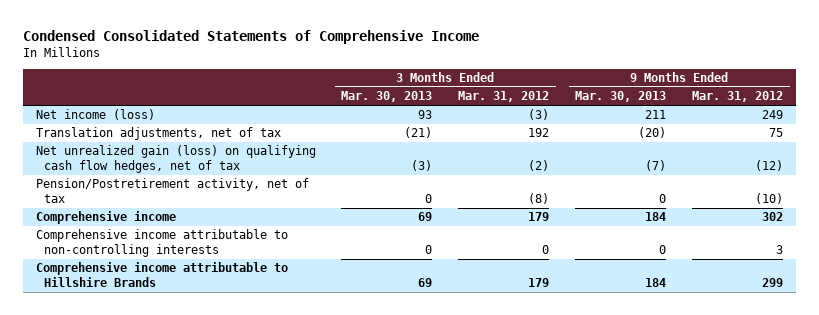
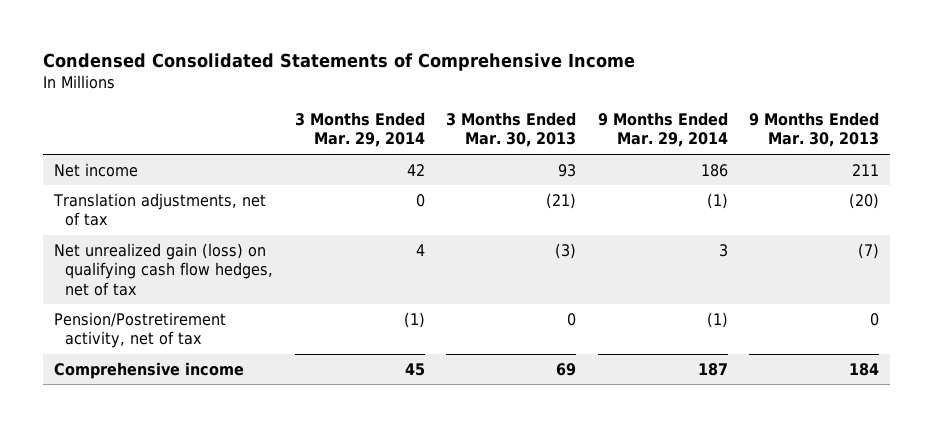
- | 3 Months Ended Mar. 30, 2013 | 3 Months Ended Mar. 31, 2012 | 9 Months Ended Mar. 30, 2013 | 9 Months Ended Mar. 31, 2012
+ | 3 Months Ended Mar. 29, 2014 | 3 Months Ended Mar. 30, 2013 | 9 Months Ended Mar. 29, 2014 | 9 Months Ended Mar. 30, 2013
- Net income (loss) | 93 | (3) | 211 | 249
+ Net income | 42 | 93 | 186 | 211
- Comprehensive income attributable to non-controlling interests | 0 | 0 | 0 | 3
- Comprehensive income attributable to Hillshire Brands | 69 | 179 | 184 | 299

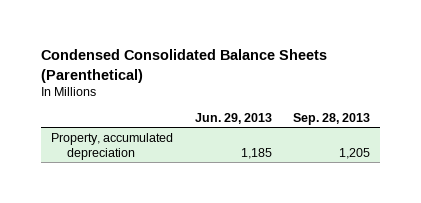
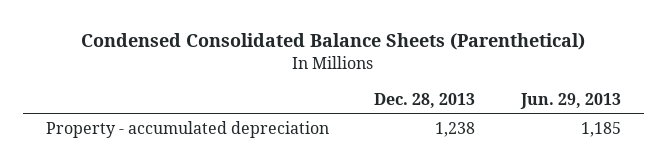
- | Jun. 29, 2013 | Sep. 28, 2013
+ | Dec. 28, 2013 | Jun. 29, 2013
- Property, accumulated depreciation | 1,185 | 1,205
+ Property - accumulated depreciation | 1,238 | 1,185

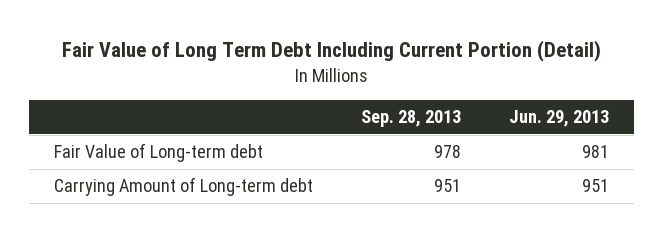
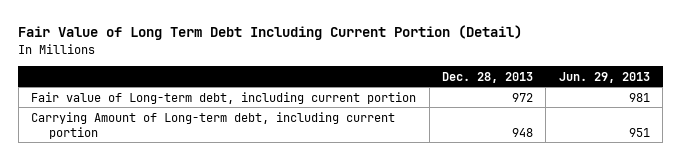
- | Sep. 28, 2013 | Jun. 29, 2013
+ | Dec. 28, 2013 | Jun. 29, 2013
- Fair Value of Long-term debt | 978 | 981
- Carrying Amount of Long-term debt | 951 | 951
+ Fair value of Long-term debt, including current portion | 972 | 981
+ Carrying Amount of Long-term debt, including current portion | 948 | 951

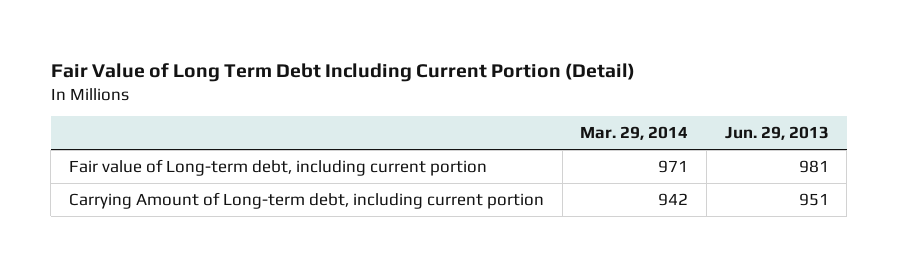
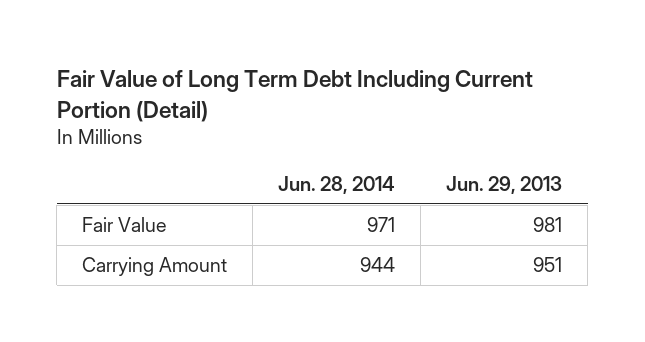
- | Mar. 29, 2014 | Jun. 29, 2013
+ | Jun. 28, 2014 | Jun. 29, 2013
- Fair value of Long-term debt, including current portion | 971 | 981
- Carrying Amount of Long-term debt, including current portion | 942 | 951
+ Fair Value | 971 | 981
+ Carrying Amount | 944 | 951

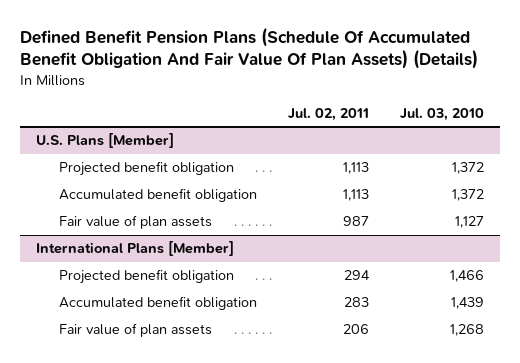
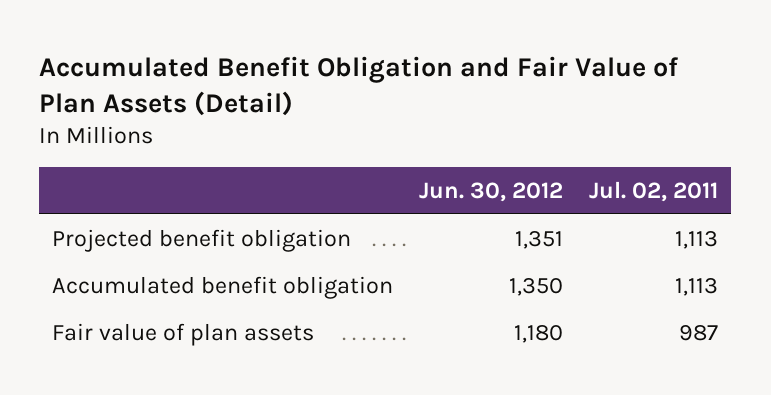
- Defined Benefit Pension Plans (Schedule Of Accumulated Benefit Obligation And Fair Value Of Plan Assets) (Details)
+ Accumulated Benefit Obligation and Fair Value of Plan Assets (Detail)
- | Jul. 02, 2011 | Jul. 03, 2010
+ | Jun. 30, 2012 | Jul. 02, 2011
- U.S. Plans [Member]
- International Plans [Member]
- Projected benefit obligation | 294 | 1,466
- Accumulated benefit obligation | 283 | 1,439
- Fair value of plan assets | 206 | 1,268

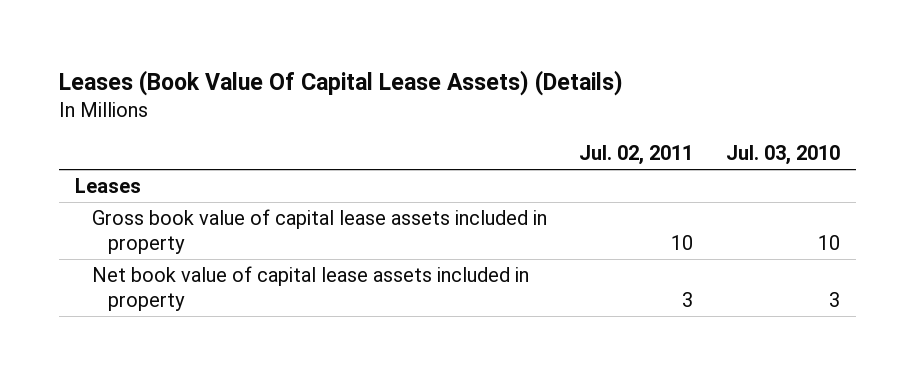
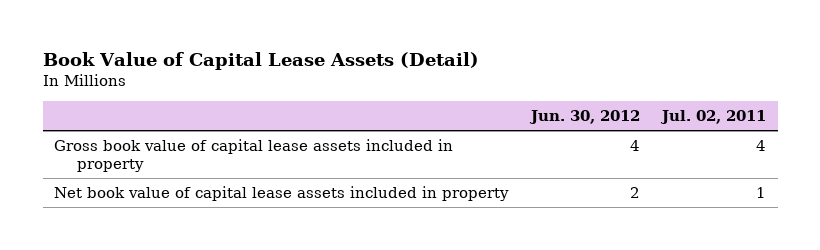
- Leases (Book Value Of Capital Lease Assets) (Details)
+ Book Value of Capital Lease Assets (Detail)
- | Jul. 02, 2011 | Jul. 03, 2010
+ | Jun. 30, 2012 | Jul. 02, 2011
- Leases
- Gross book value of capital lease assets included in property | 10 | 10
- Net book value of capital lease assets included in property | 3 | 3
+ Gross book value of capital lease assets included in property | 4 | 4
+ Net book value of capital lease assets included in property | 2 | 1

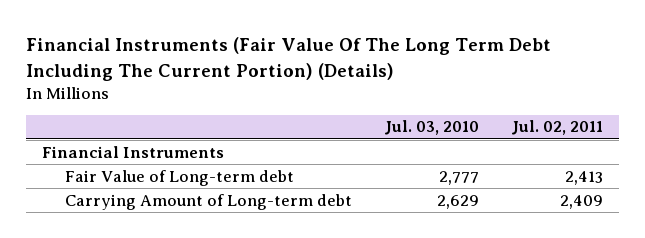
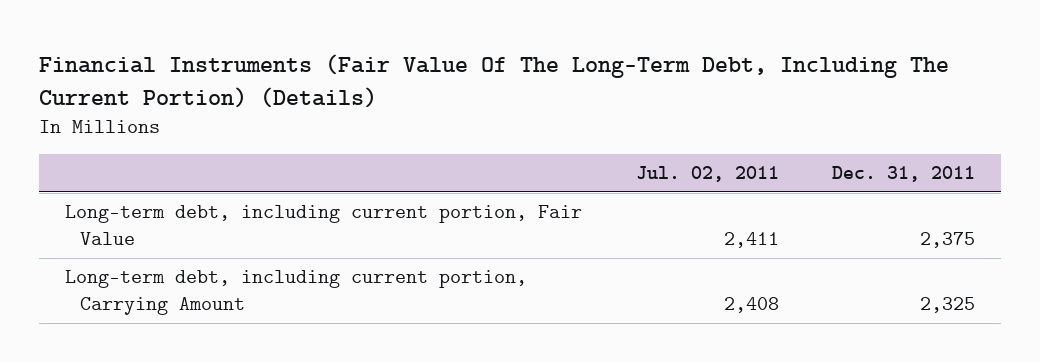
- Financial Instruments (Fair Value Of The Long Term Debt Including The Current Portion) (Details)
+ Financial Instruments (Fair Value Of The Long-Term Debt, Including The Current Portion) (Details)
- | Jul. 03, 2010 | Jul. 02, 2011
+ | Jul. 02, 2011 | Dec. 31, 2011
- Financial Instruments
- Fair Value of Long-term debt | 2,777 | 2,413
- Carrying Amount of Long-term debt | 2,629 | 2,409
+ Long-term debt, including current portion, Fair Value | 2,411 | 2,375
+ Long-term debt, including current portion, Carrying Amount | 2,408 | 2,325

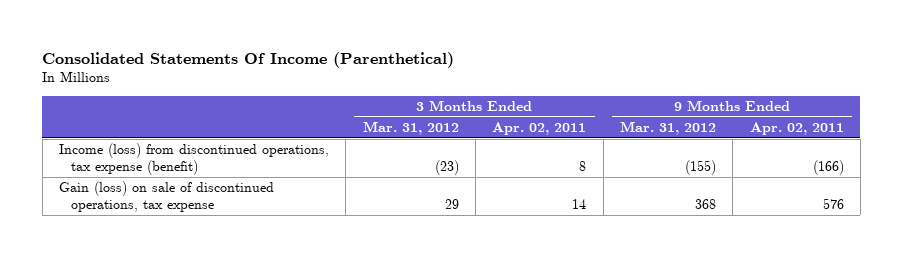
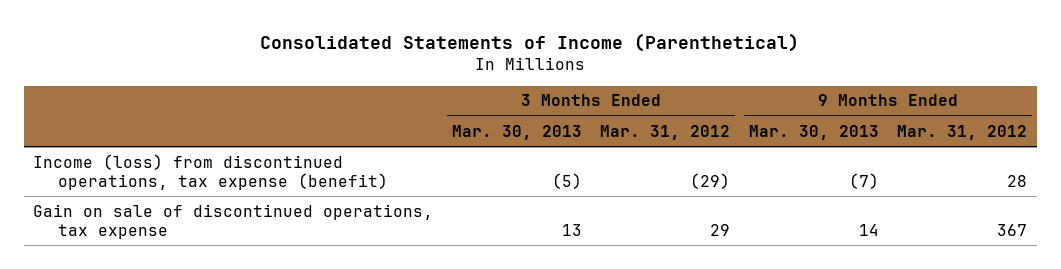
- Consolidated Statements Of Income (Parenthetical)
+ Consolidated Statements of Income (Parenthetical)
- | 3 Months Ended Mar. 31, 2012 | 3 Months Ended Apr. 02, 2011 | 9 Months Ended Mar. 31, 2012 | 9 Months Ended Apr. 02, 2011
+ | 3 Months Ended Mar. 30, 2013 | 3 Months Ended Mar. 31, 2012 | 9 Months Ended Mar. 30, 2013 | 9 Months Ended Mar. 31, 2012
- Income (loss) from discontinued operations, tax expense (benefit) | (23) | 8 | (155) | (166)
- Gain (loss) on sale of discontinued operations, tax expense | 29 | 14 | 368 | 576
+ Income (loss) from discontinued operations, tax expense (benefit) | (5) | (29) | (7) | 28
+ Gain on sale of discontinued operations, tax expense | 13 | 29 | 14 | 367

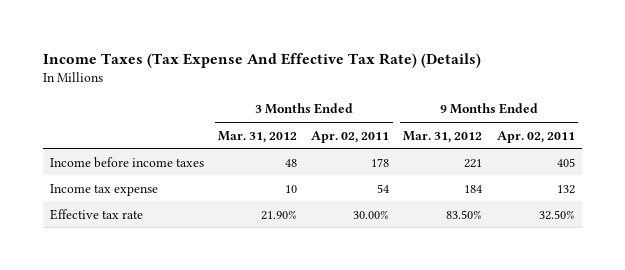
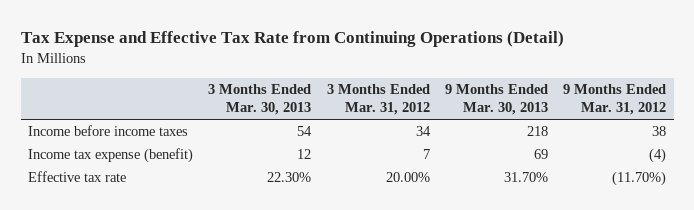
- Income Taxes (Tax Expense And Effective Tax Rate) (Details)
+ Tax Expense and Effective Tax Rate from Continuing Operations (Detail)
- | 3 Months Ended Mar. 31, 2012 | 3 Months Ended Apr. 02, 2011 | 9 Months Ended Mar. 31, 2012 | 9 Months Ended Apr. 02, 2011
+ | 3 Months Ended Mar. 30, 2013 | 3 Months Ended Mar. 31, 2012 | 9 Months Ended Mar. 30, 2013 | 9 Months Ended Mar. 31, 2012
- Income before income taxes | 48 | 178 | 221 | 405
- Income tax expense | 10 | 54 | 184 | 132
- Effective tax rate | 21.90% | 30.00% | 83.50% | 32.50%
+ Income before income taxes | 54 | 34 | 218 | 38
+ Income tax expense (benefit) | 12 | 7 | 69 | (4)
+ Effective tax rate | 22.30% | 20.00% | 31.70% | (11.70%)

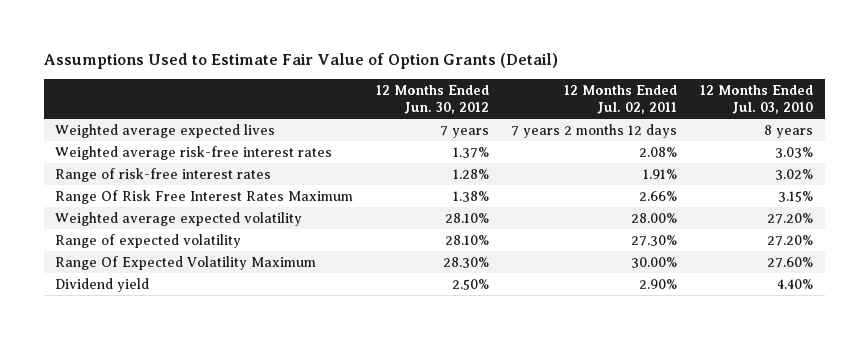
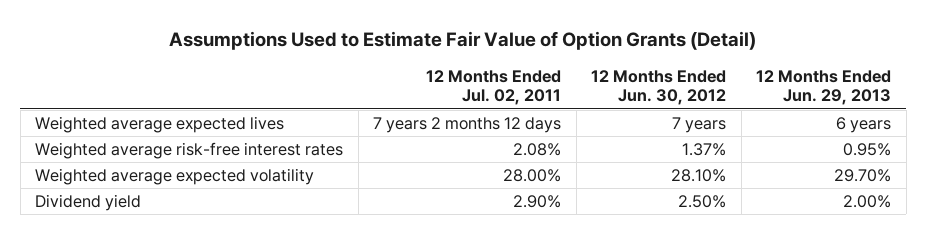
- | 12 Months Ended Jun. 30, 2012 | 12 Months Ended Jul. 02, 2011 | 12 Months Ended Jul. 03, 2010
+ | 12 Months Ended Jul. 02, 2011 | 12 Months Ended Jun. 30, 2012 | 12 Months Ended Jun. 29, 2013
- Range of risk-free interest rates | 1.28% | 1.91% | 3.02%
- Range Of Risk Free Interest Rates Maximum | 1.38% | 2.66% | 3.15%
- Range of expected volatility | 28.10% | 27.30% | 27.20%
- Range Of Expected Volatility Maximum | 28.30% | 30.00% | 27.60%

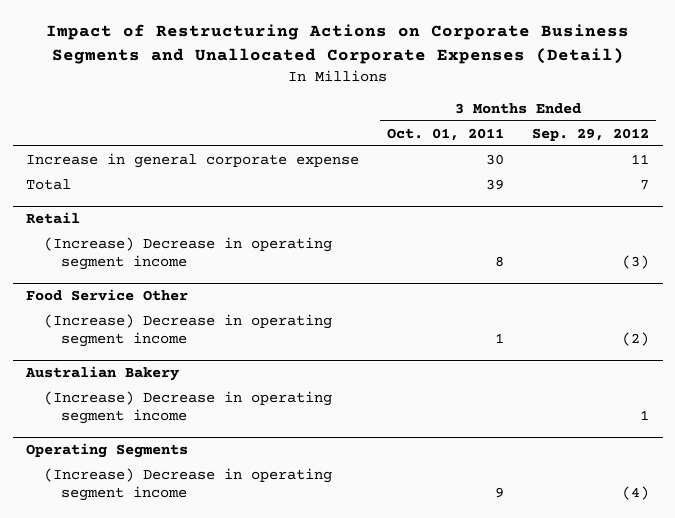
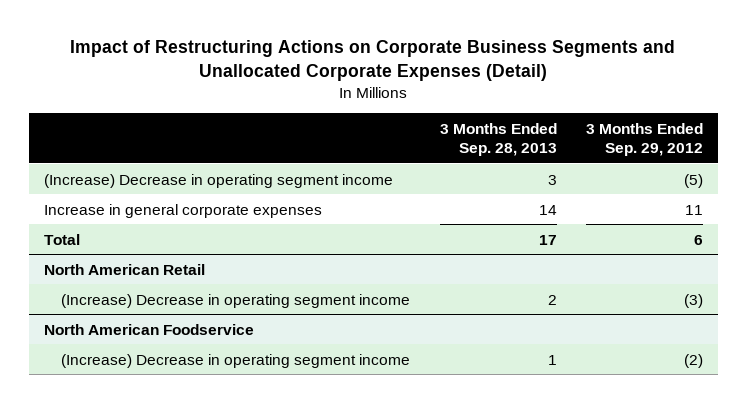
- | 3 Months Ended Oct. 01, 2011 | 3 Months Ended Sep. 29, 2012
+ | 3 Months Ended Sep. 28, 2013 | 3 Months Ended Sep. 29, 2012
- Increase in general corporate expense | 30 | 11
- Total | 39 | 7
- Retail
+ (Increase) Decrease in operating segment income | 3 | (5)
+ Increase in general corporate expenses | 14 | 11
+ Total | 17 | 6
+ North American Retail
- Food Service Other
+ North American Foodservice
- Australian Bakery
- (Increase) Decrease in operating segment income | | 1
- Operating Segments
- (Increase) Decrease in operating segment income | 9 | (4)

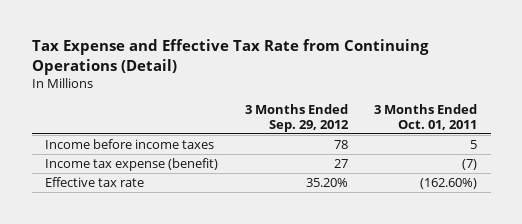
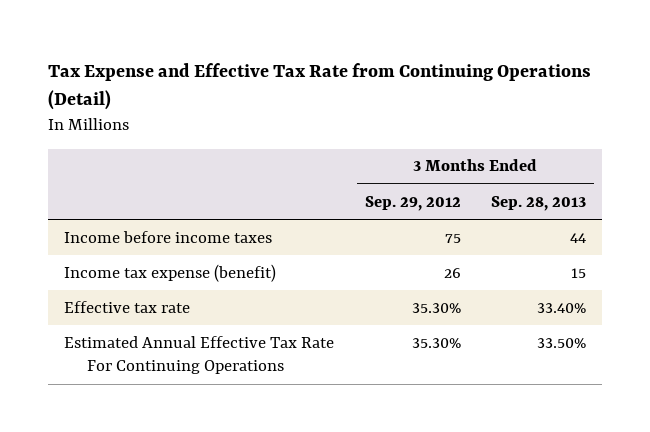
- | 3 Months Ended Sep. 29, 2012 | 3 Months Ended Oct. 01, 2011
+ | 3 Months Ended Sep. 29, 2012 | 3 Months Ended Sep. 28, 2013
- Income before income taxes | 78 | 5
- Income tax expense (benefit) | 27 | (7)
- Effective tax rate | 35.20% | (162.60%)
+ Income before income taxes | 75 | 44
+ Income tax expense (benefit) | 26 | 15
+ Effective tax rate | 35.30% | 33.40%
+ Estimated Annual Effective Tax Rate For Continuing Operations | 35.30% | 33.50%

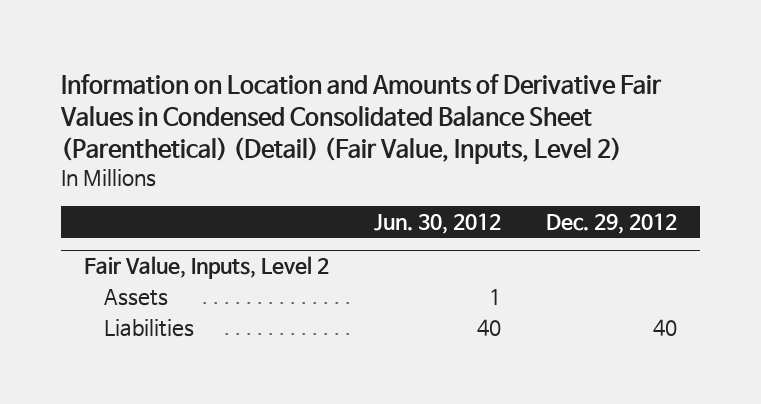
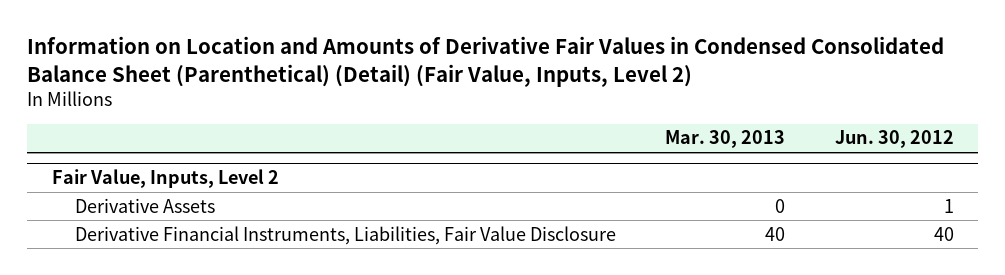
- | Jun. 30, 2012 | Dec. 29, 2012
+ | Mar. 30, 2013 | Jun. 30, 2012
@ Fair Value, Inputs, Level 2
- Assets | 1 |
- Liabilities | 40 | 40
+ Derivative Assets | 0 | 1
+ Derivative Financial Instruments, Liabilities, Fair Value Disclosure | 40 | 40

